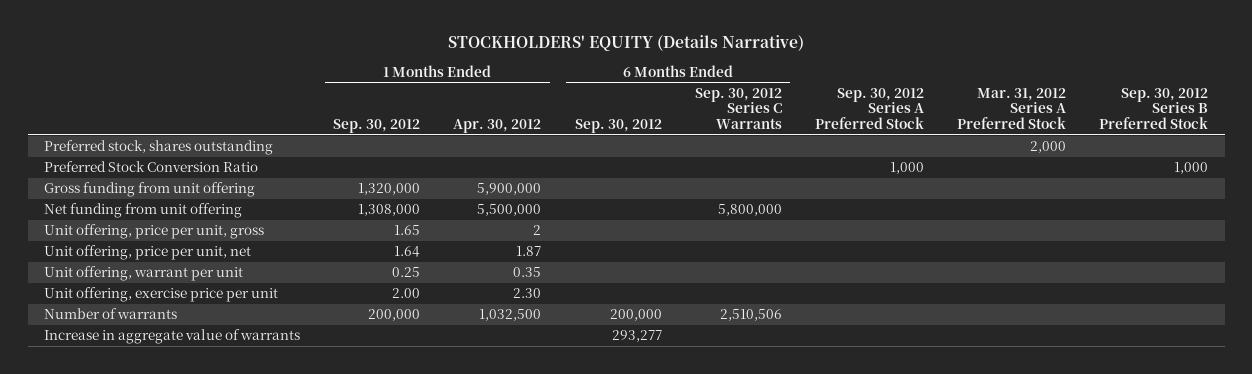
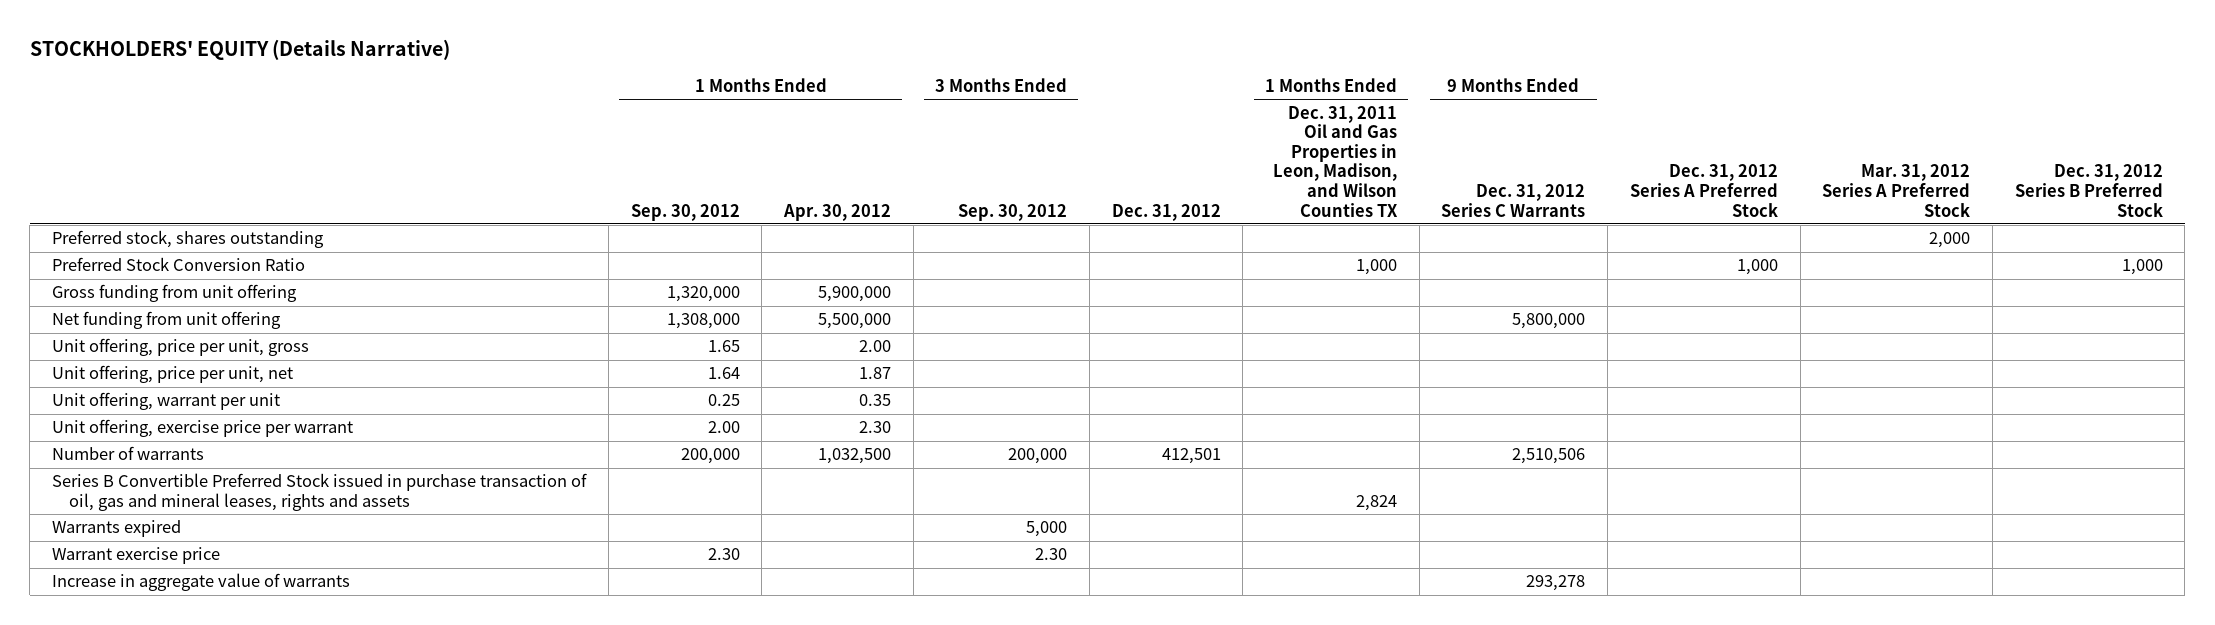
- | 1 Months Ended Sep. 30, 2012 | 1 Months Ended Apr. 30, 2012 | 6 Months Ended Sep. 30, 2012 | 6 Months Ended Sep. 30, 2012 Series C Warrants | Sep. 30, 2012 Series A Preferred Stock | Mar. 31, 2012 Series A Preferred Stock | Sep. 30, 2012 Series B Preferred Stock
+ | 1 Months Ended Sep. 30, 2012 | 1 Months Ended Apr. 30, 2012 | 3 Months Ended Sep. 30, 2012 | Dec. 31, 2012 | 1 Months Ended Dec. 31, 2011 Oil and Gas Properties in Leon, Madison, and Wilson Counties TX | 9 Months Ended Dec. 31, 2012 Series C Warrants | Dec. 31, 2012 Series A Preferred Stock | Mar. 31, 2012 Series A Preferred Stock | Dec. 31, 2012 Series B Preferred Stock
- Unit offering, price per unit, gross | 1.65 | 2 | | | | |
+ Unit offering, price per unit, gross | 1.65 | 2.00 | | | | | | |
- Unit offering, exercise price per unit | 2.00 | 2.30 | | | | |
+ Unit offering, exercise price per warrant | 2.00 | 2.30 | | | | | | |
+ Series B Convertible Preferred Stock issued in purchase transaction of oil, gas and mineral leases, rights and assets | | | | | 2,824 | | | |
+ Warrants expired | | | 5,000 | | | | | |
+ Warrant exercise price | 2.30 | | 2.30 | | | | | |

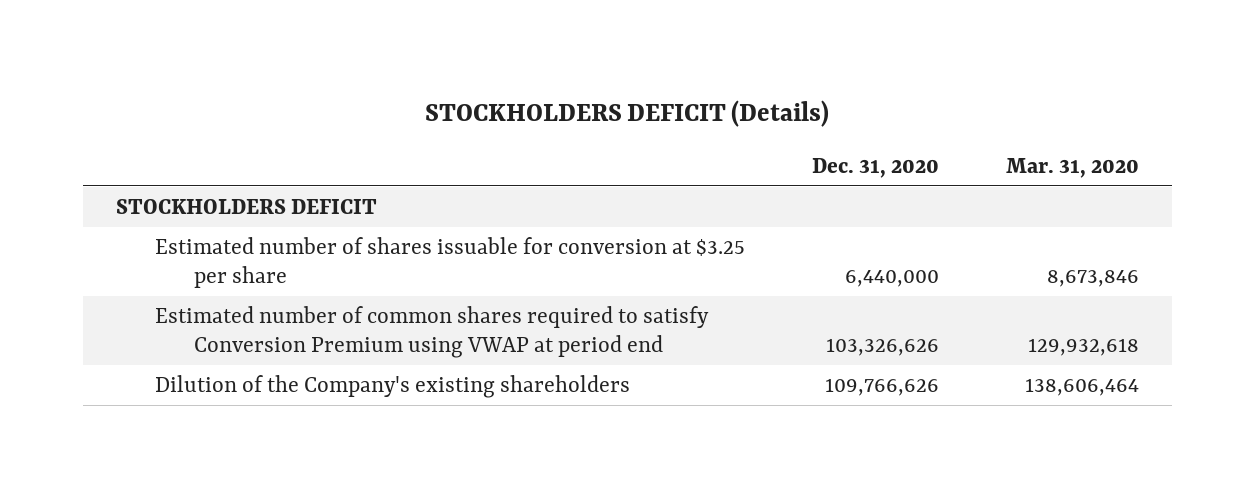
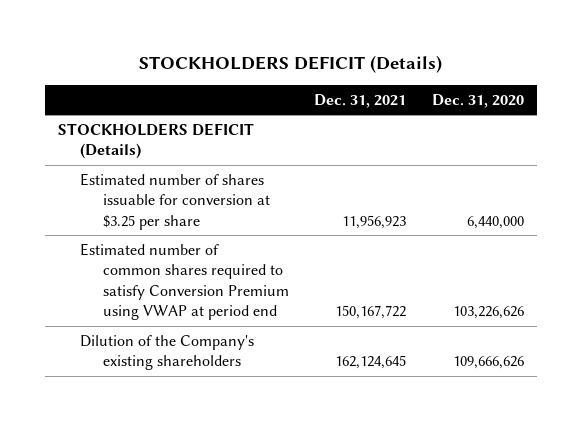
- | Dec. 31, 2020 | Mar. 31, 2020
+ | Dec. 31, 2021 | Dec. 31, 2020
- STOCKHOLDERS DEFICIT
+ STOCKHOLDERS DEFICIT (Details)
- Estimated number of common shares required to satisfy Conversion Premium using VWAP at period end | 103,326,626 | 129,932,618
- Dilution of the Company's existing shareholders | 109,766,626 | 138,606,464
+ Estimated number of common shares required to satisfy Conversion Premium using VWAP at period end | 150,167,722 | 103,226,626
+ Dilution of the Company's existing shareholders | 162,124,645 | 109,666,626

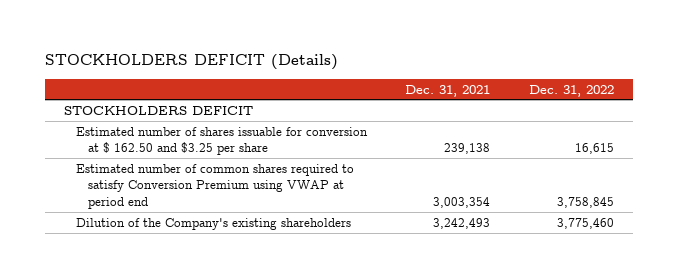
- | Dec. 31, 2021 | Dec. 31, 2020
+ | Dec. 31, 2021 | Dec. 31, 2022
- STOCKHOLDERS DEFICIT (Details)
- Estimated number of shares issuable for conversion at $3.25 per share | 11,956,923 | 6,440,000
- Estimated number of common shares required to satisfy Conversion Premium using VWAP at period end | 150,167,722 | 103,226,626
- Dilution of the Company's existing shareholders | 162,124,645 | 109,666,626
+ STOCKHOLDERS DEFICIT
+ Estimated number of shares issuable for conversion at $ 162.50 and $3.25 per share | 239,138 | 16,615
+ Estimated number of common shares required to satisfy Conversion Premium using VWAP at period end | 3,003,354 | 3,758,845
+ Dilution of the Company's existing shareholders | 3,242,493 | 3,775,460

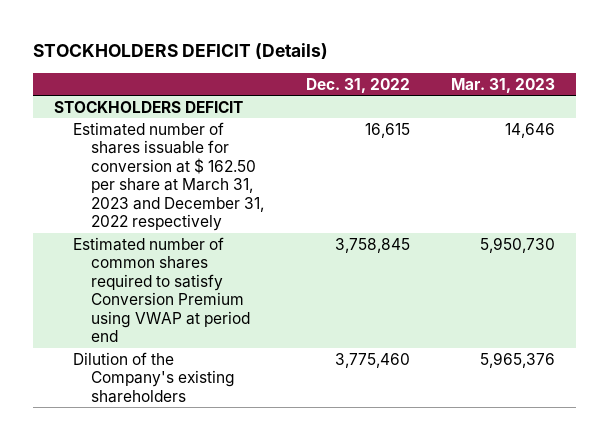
- | Dec. 31, 2021 | Dec. 31, 2022
+ | Dec. 31, 2022 | Mar. 31, 2023
- Estimated number of shares issuable for conversion at $ 162.50 and $3.25 per share | 239,138 | 16,615
+ Estimated number of shares issuable for conversion at $ 162.50 per share at March 31, 2023 and December 31, 2022 respectively | 16,615 | 14,646

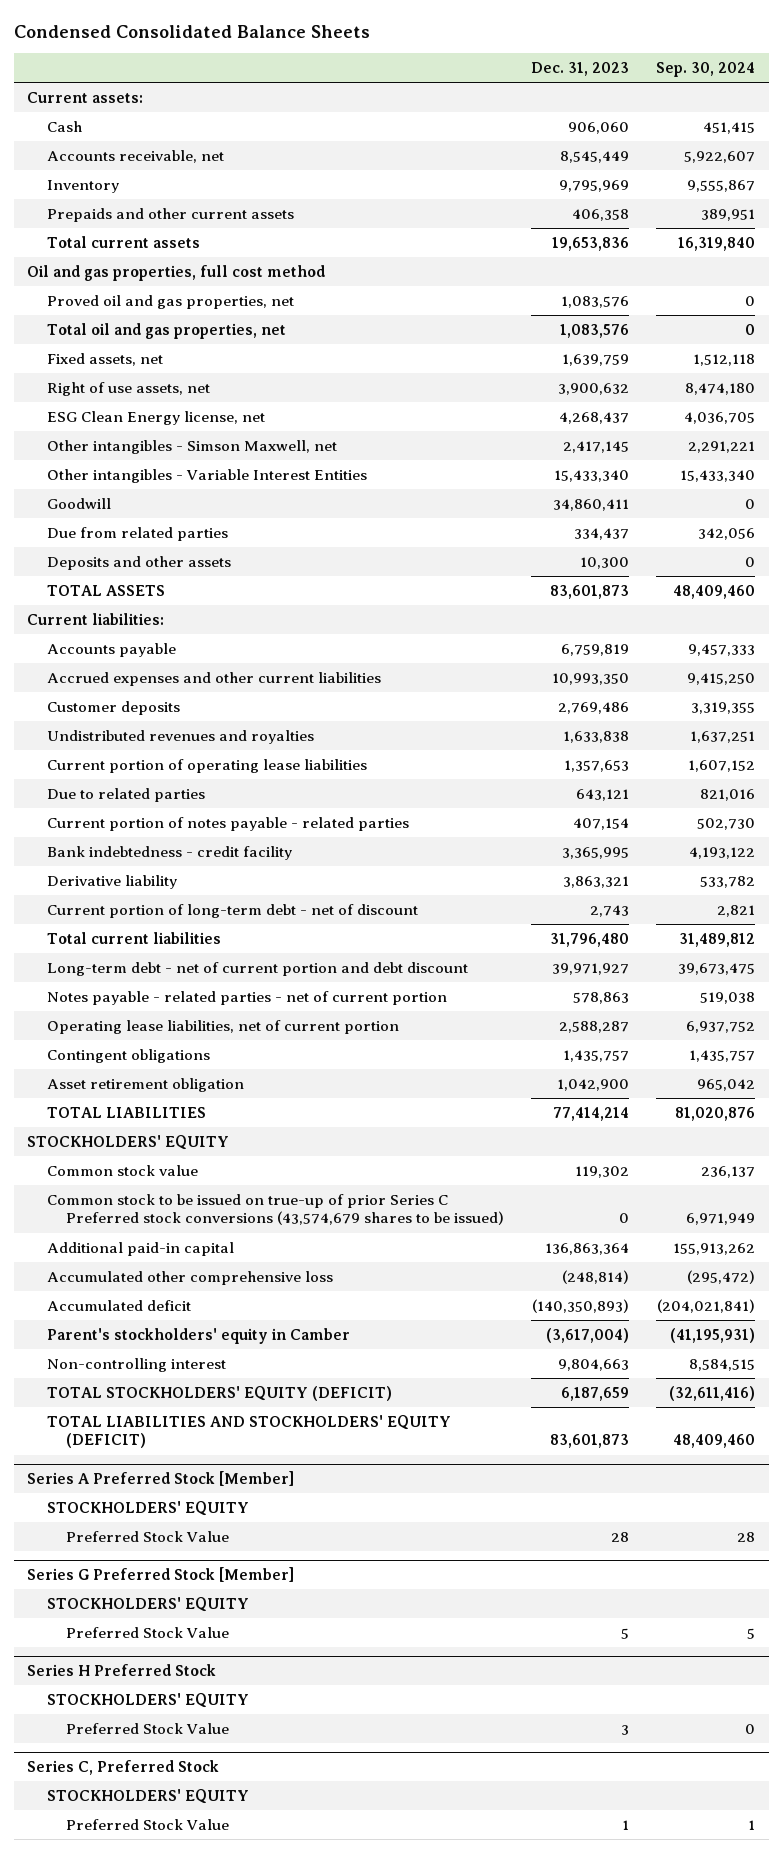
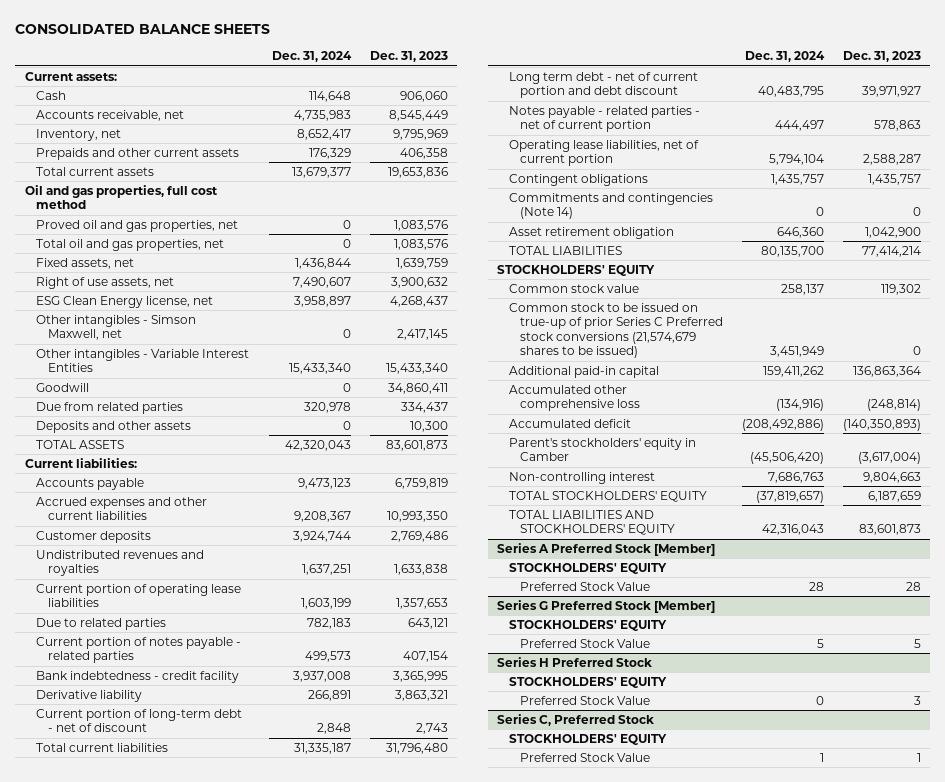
- Condensed Consolidated Balance Sheets
+ CONSOLIDATED BALANCE SHEETS
- | Dec. 31, 2023 | Sep. 30, 2024
+ | Dec. 31, 2024 | Dec. 31, 2023
- Inventory | 9,795,969 | 9,555,867
+ Inventory, net | 8,652,417 | 9,795,969
- Long-term debt - net of current portion and debt discount | 39,971,927 | 39,673,475
+ Long term debt - net of current portion and debt discount | 40,483,795 | 39,971,927
+ Commitments and contingencies (Note 14) | 0 | 0
- Common stock to be issued on true-up of prior Series C Preferred stock conversions (43,574,679 shares to be issued) | 0 | 6,971,949
+ Common stock to be issued on true-up of prior Series C Preferred stock conversions (21,574,679 shares to be issued) | 3,451,949 | 0
- TOTAL STOCKHOLDERS' EQUITY (DEFICIT) | 6,187,659 | (32,611,416)
- TOTAL LIABILITIES AND STOCKHOLDERS' EQUITY (DEFICIT) | 83,601,873 | 48,409,460
+ TOTAL STOCKHOLDERS' EQUITY | (37,819,657) | 6,187,659
+ TOTAL LIABILITIES AND STOCKHOLDERS' EQUITY | 42,316,043 | 83,601,873

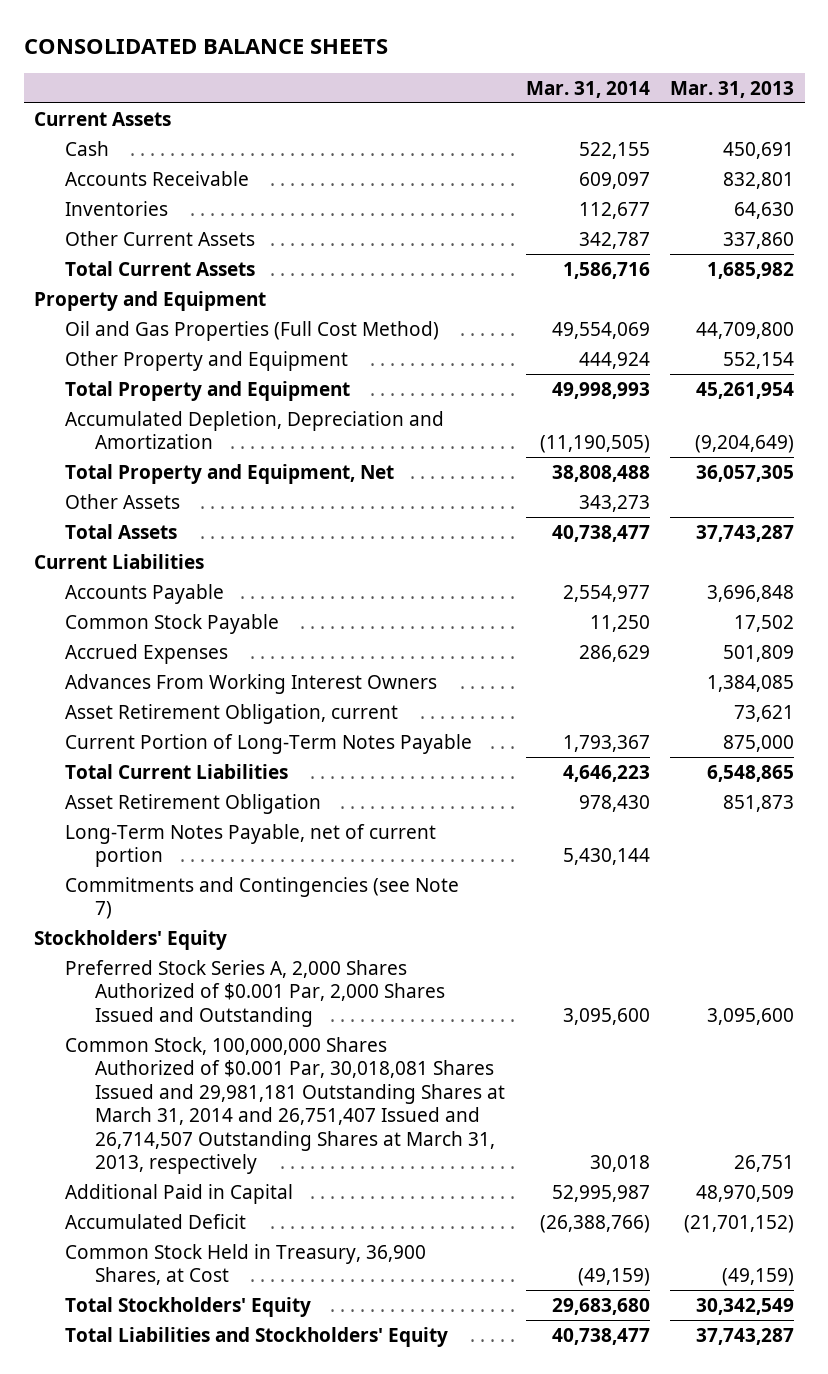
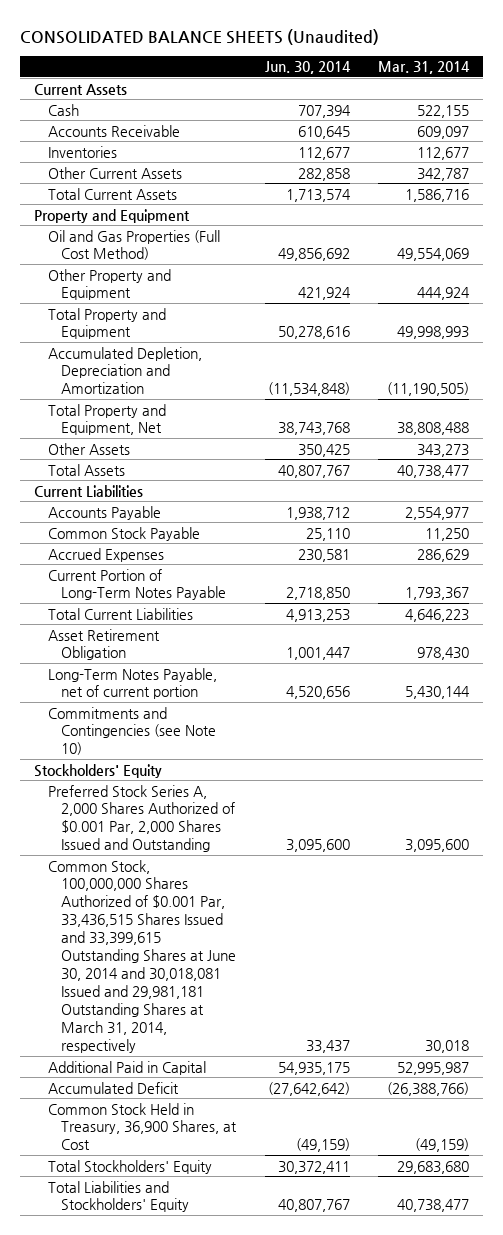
- CONSOLIDATED BALANCE SHEETS
+ CONSOLIDATED BALANCE SHEETS (Unaudited)
- | Mar. 31, 2014 | Mar. 31, 2013
+ | Jun. 30, 2014 | Mar. 31, 2014
- Advances From Working Interest Owners | | 1,384,085
- Asset Retirement Obligation, current | | 73,621
- Commitments and Contingencies (see Note 7)
+ Commitments and Contingencies (see Note 10)
- Common Stock, 100,000,000 Shares Authorized of $0.001 Par, 30,018,081 Shares Issued and 29,981,181 Outstanding Shares at March 31, 2014 and 26,751,407 Issued and 26,714,507 Outstanding Shares at March 31, 2013, respectively | 30,018 | 26,751
+ Common Stock, 100,000,000 Shares Authorized of $0.001 Par, 33,436,515 Shares Issued and 33,399,615 Outstanding Shares at June 30, 2014 and 30,018,081 Issued and 29,981,181 Outstanding Shares at March 31, 2014, respectively | 33,437 | 30,018

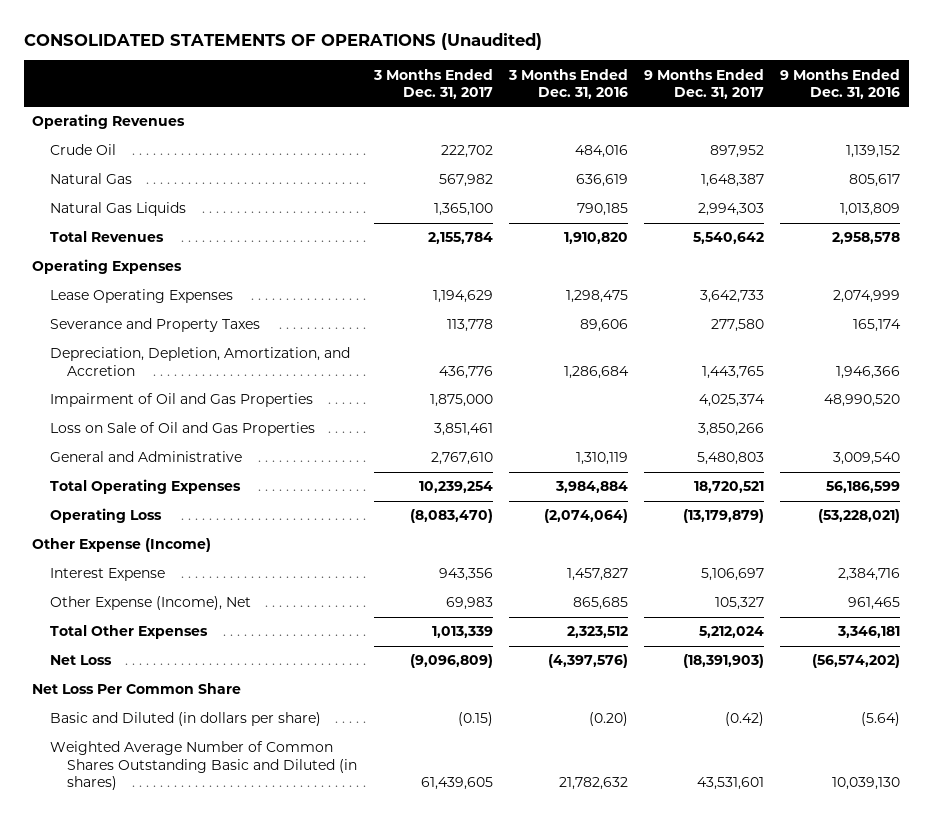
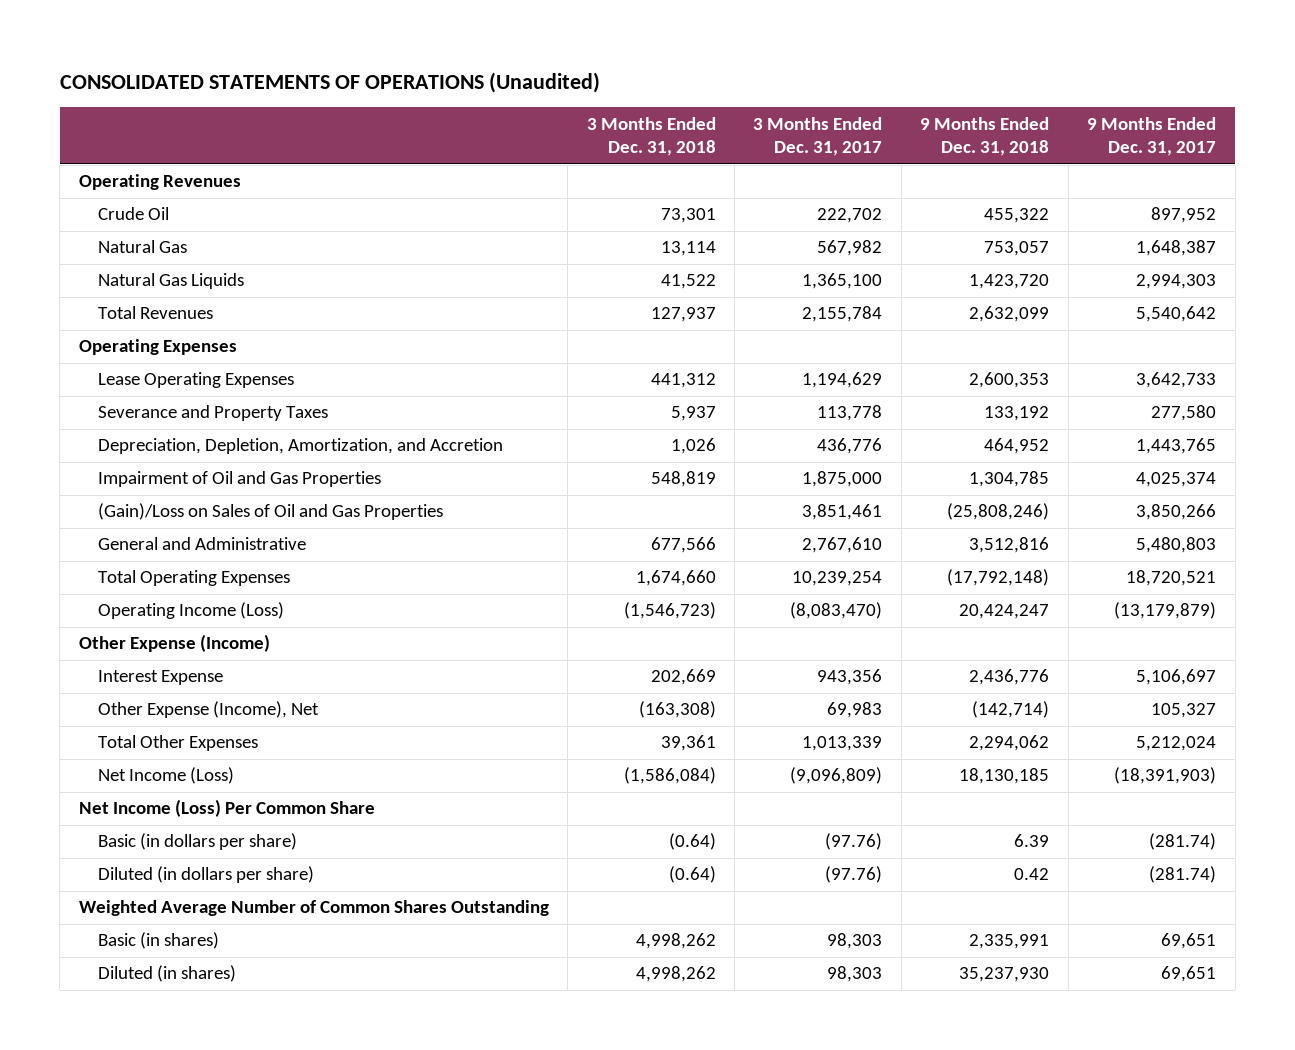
- | 3 Months Ended Dec. 31, 2017 | 3 Months Ended Dec. 31, 2016 | 9 Months Ended Dec. 31, 2017 | 9 Months Ended Dec. 31, 2016
+ | 3 Months Ended Dec. 31, 2018 | 3 Months Ended Dec. 31, 2017 | 9 Months Ended Dec. 31, 2018 | 9 Months Ended Dec. 31, 2017
- Loss on Sale of Oil and Gas Properties | 3,851,461 | | 3,850,266 |
+ (Gain)/Loss on Sales of Oil and Gas Properties | | 3,851,461 | (25,808,246) | 3,850,266
- Operating Loss | (8,083,470) | (2,074,064) | (13,179,879) | (53,228,021)
+ Operating Income (Loss) | (1,546,723) | (8,083,470) | 20,424,247 | (13,179,879)
- Net Loss | (9,096,809) | (4,397,576) | (18,391,903) | (56,574,202)
- Net Loss Per Common Share
- Basic and Diluted (in dollars per share) | (0.15) | (0.20) | (0.42) | (5.64)
- Weighted Average Number of Common Shares Outstanding Basic and Diluted (in shares) | 61,439,605 | 21,782,632 | 43,531,601 | 10,039,130
+ Net Income (Loss) | (1,586,084) | (9,096,809) | 18,130,185 | (18,391,903)
+ Net Income (Loss) Per Common Share
+ Basic (in dollars per share) | (0.64) | (97.76) | 6.39 | (281.74)
+ Diluted (in dollars per share) | (0.64) | (97.76) | 0.42 | (281.74)
+ Weighted Average Number of Common Shares Outstanding
+ Basic (in shares) | 4,998,262 | 98,303 | 2,335,991 | 69,651
+ Diluted (in shares) | 4,998,262 | 98,303 | 35,237,930 | 69,651

